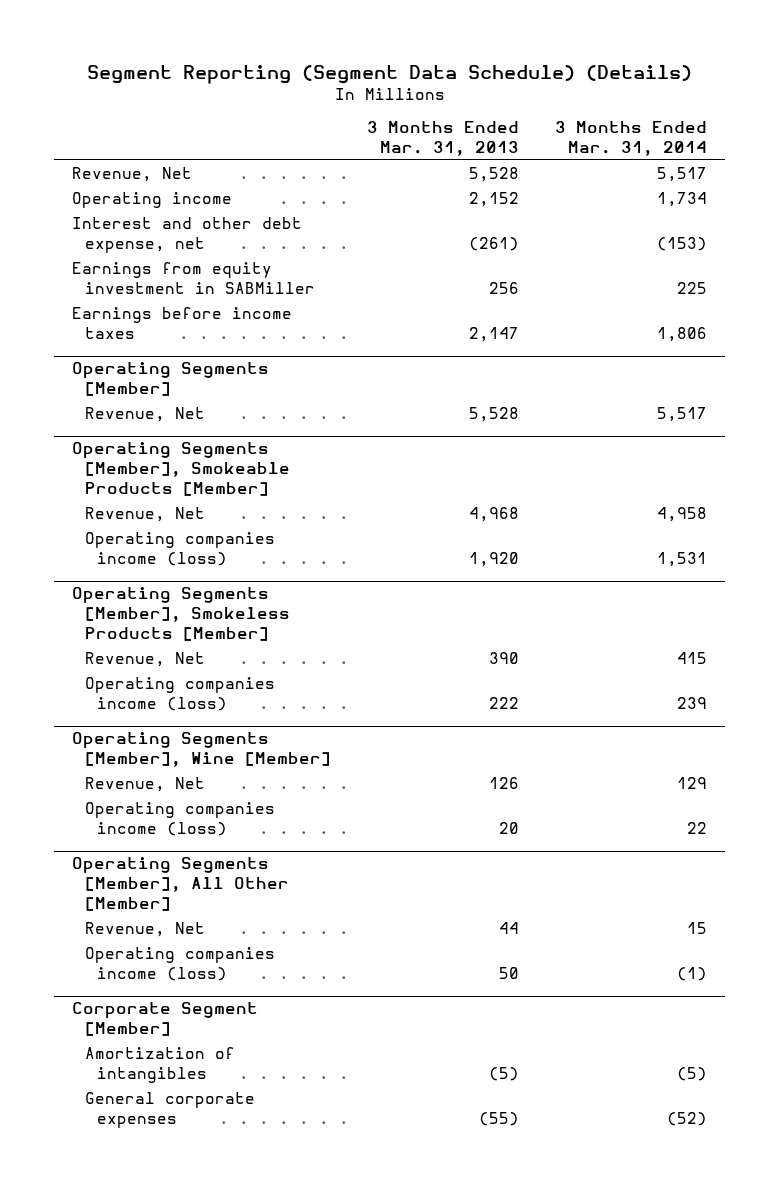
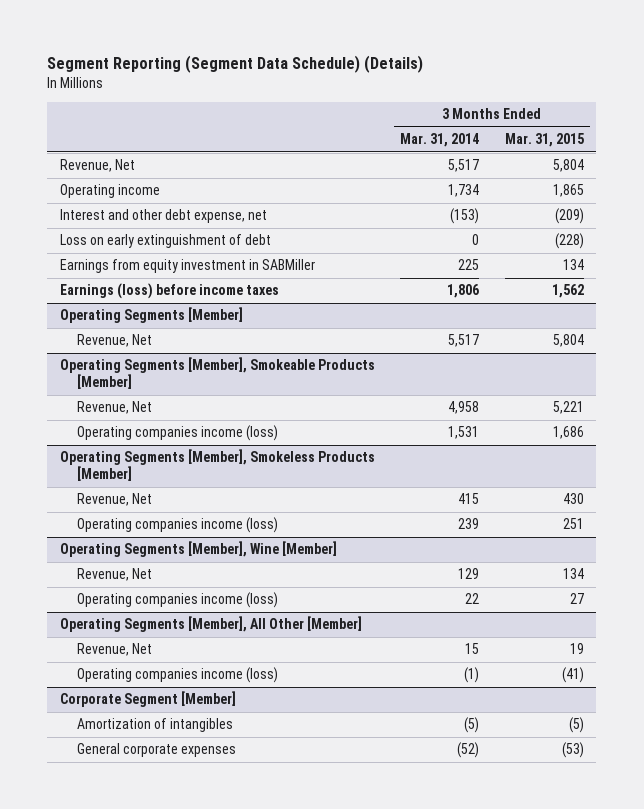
- | 3 Months Ended Mar. 31, 2013 | 3 Months Ended Mar. 31, 2014
+ | 3 Months Ended Mar. 31, 2014 | 3 Months Ended Mar. 31, 2015
+ Loss on early extinguishment of debt | 0 | (228)
- Earnings before income taxes | 2,147 | 1,806
+ Earnings (loss) before income taxes | 1,806 | 1,562

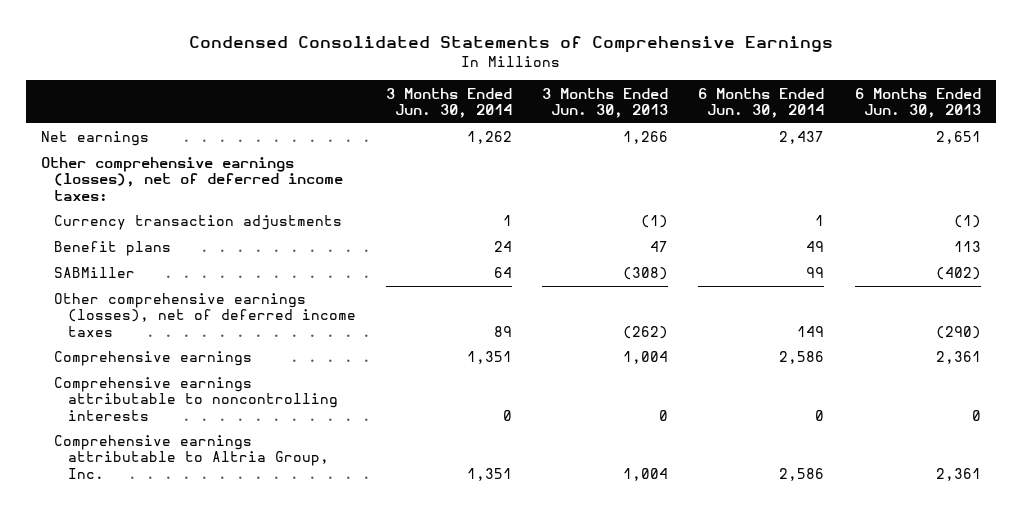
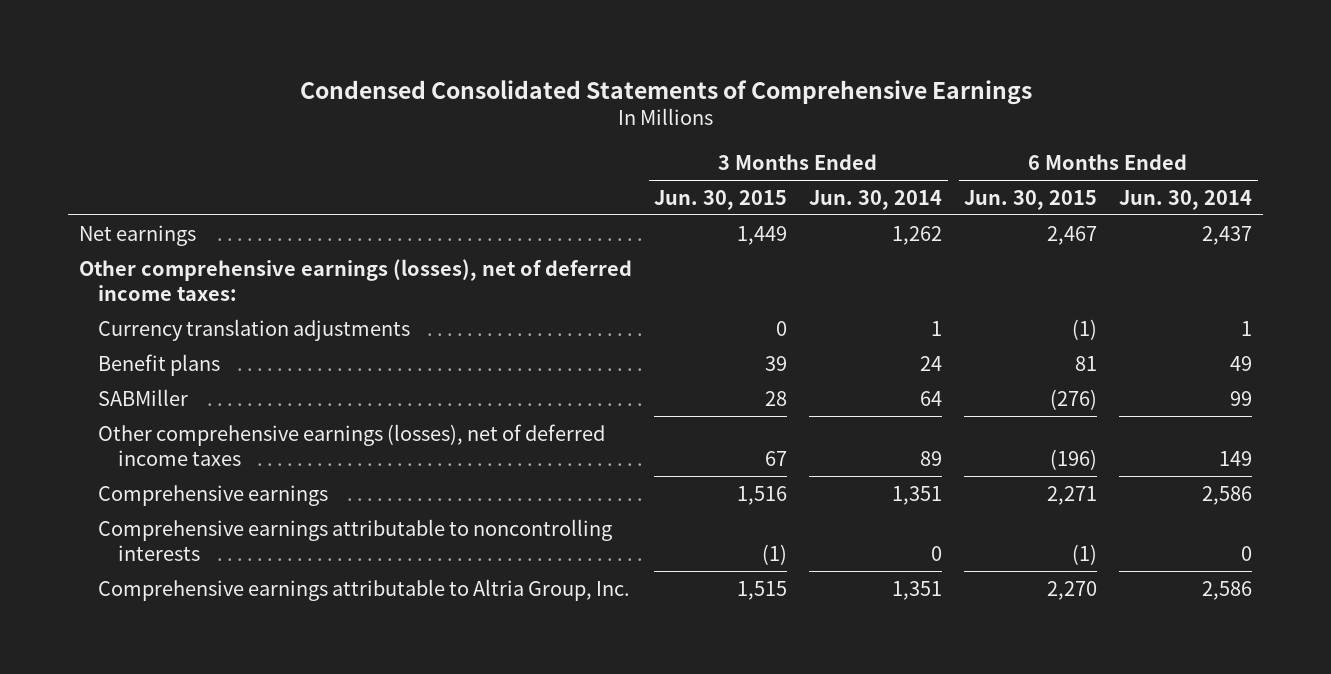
- | 3 Months Ended Jun. 30, 2014 | 3 Months Ended Jun. 30, 2013 | 6 Months Ended Jun. 30, 2014 | 6 Months Ended Jun. 30, 2013
+ | 3 Months Ended Jun. 30, 2015 | 3 Months Ended Jun. 30, 2014 | 6 Months Ended Jun. 30, 2015 | 6 Months Ended Jun. 30, 2014
- Currency transaction adjustments | 1 | (1) | 1 | (1)
+ Currency translation adjustments | 0 | 1 | (1) | 1

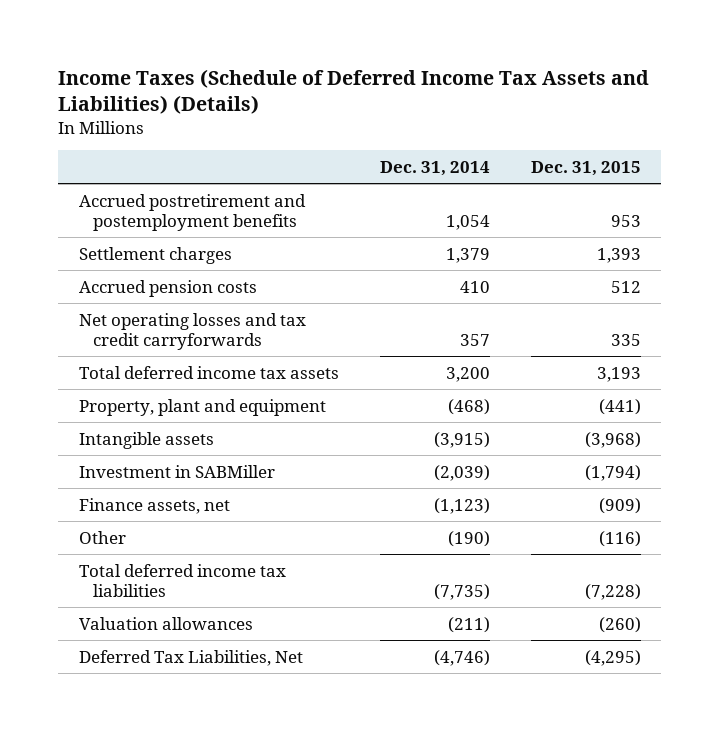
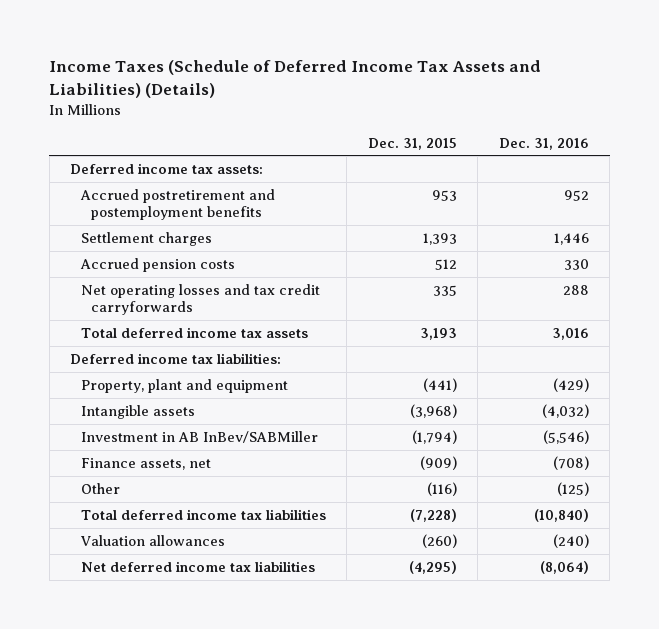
- | Dec. 31, 2014 | Dec. 31, 2015
+ | Dec. 31, 2015 | Dec. 31, 2016
+ Deferred income tax assets:
+ Deferred income tax liabilities:
- Investment in SABMiller | (2,039) | (1,794)
+ Investment in AB InBev/SABMiller | (1,794) | (5,546)
- Deferred Tax Liabilities, Net | (4,746) | (4,295)
+ Net deferred income tax liabilities | (4,295) | (8,064)

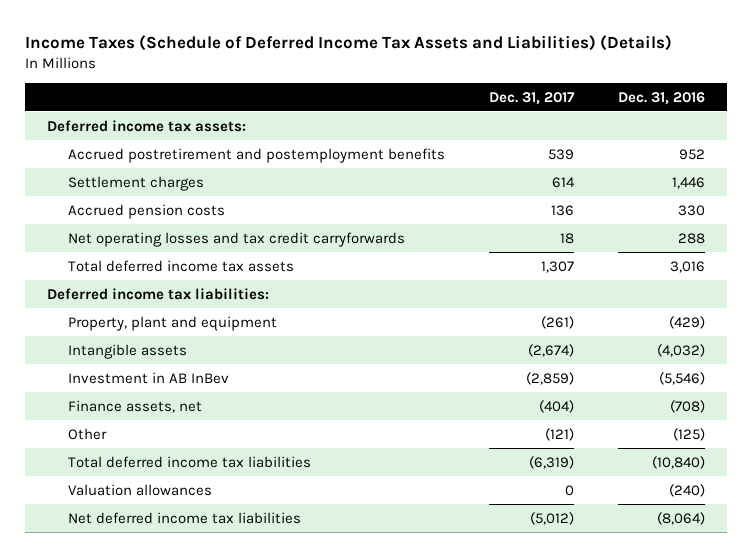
- | Dec. 31, 2015 | Dec. 31, 2016
+ | Dec. 31, 2017 | Dec. 31, 2016
- Investment in AB InBev/SABMiller | (1,794) | (5,546)
+ Investment in AB InBev | (2,859) | (5,546)

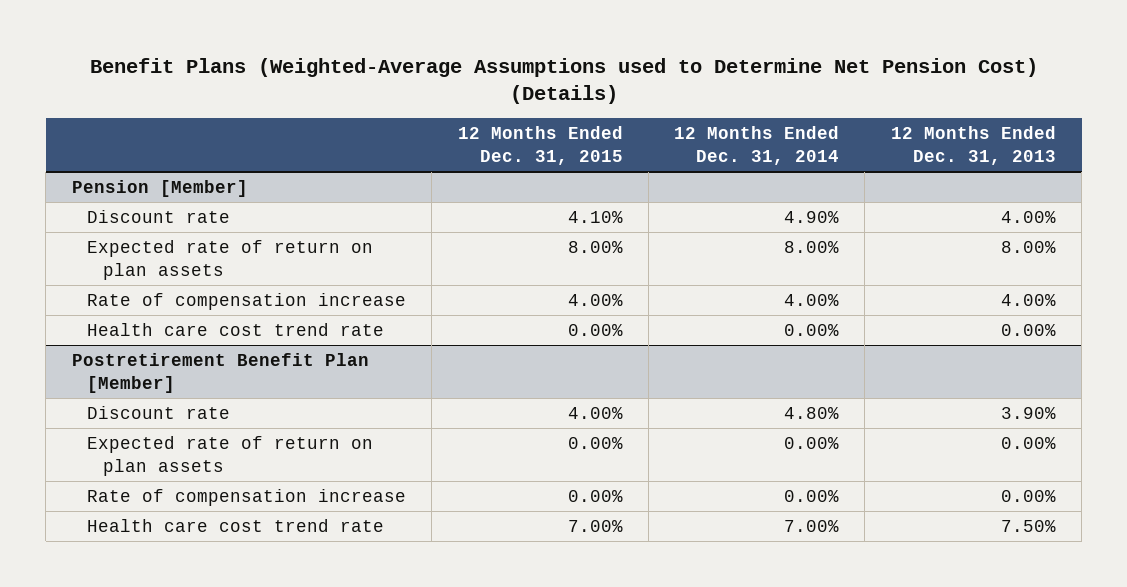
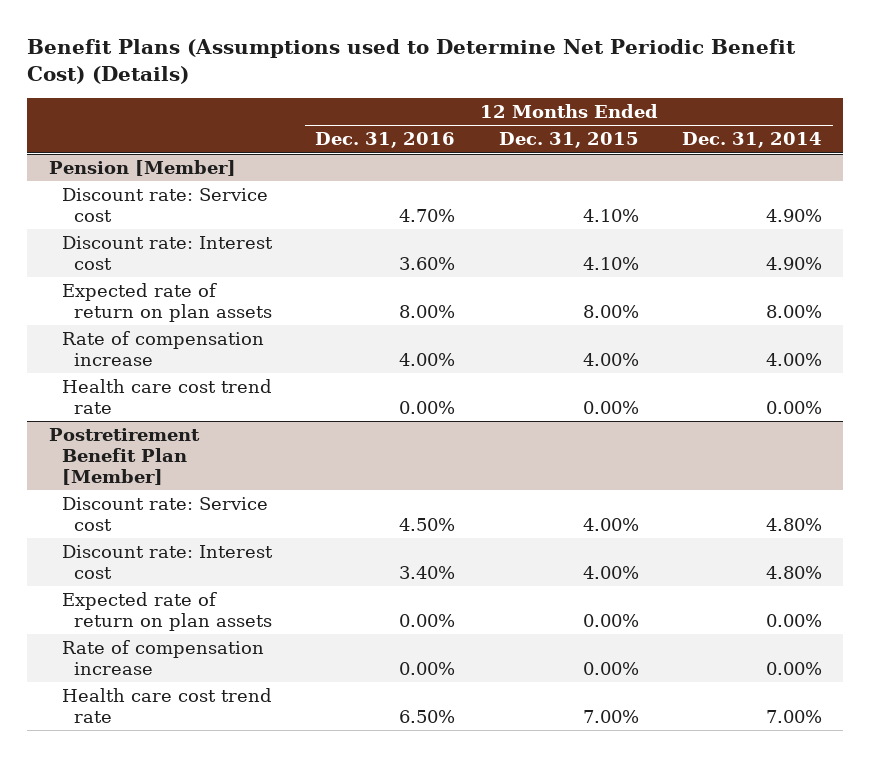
- Benefit Plans (Weighted-Average Assumptions used to Determine Net Pension Cost) (Details)
+ Benefit Plans (Assumptions used to Determine Net Periodic Benefit Cost) (Details)
- | 12 Months Ended Dec. 31, 2015 | 12 Months Ended Dec. 31, 2014 | 12 Months Ended Dec. 31, 2013
+ | 12 Months Ended Dec. 31, 2016 | 12 Months Ended Dec. 31, 2015 | 12 Months Ended Dec. 31, 2014
@ Pension [Member]
- Discount rate | 4.10% | 4.90% | 4.00%
+ Discount rate: Service cost | 4.70% | 4.10% | 4.90%
+ Discount rate: Interest cost | 3.60% | 4.10% | 4.90%
@ Postretirement Benefit Plan [Member]
- Discount rate | 4.00% | 4.80% | 3.90%
+ Discount rate: Service cost | 4.50% | 4.00% | 4.80%
+ Discount rate: Interest cost | 3.40% | 4.00% | 4.80%

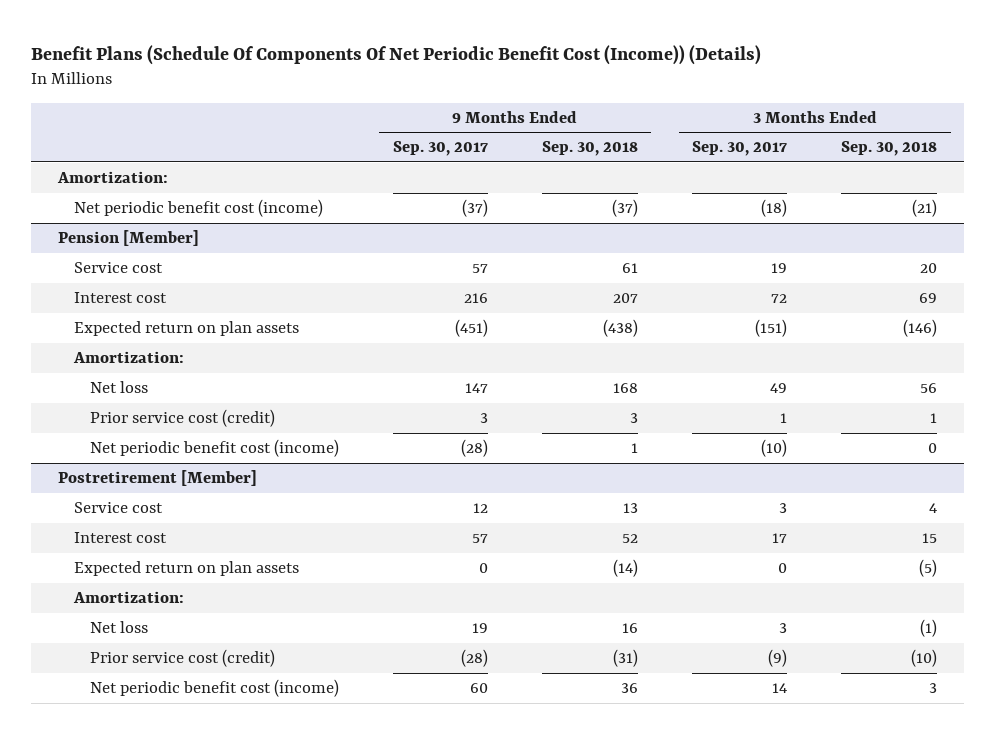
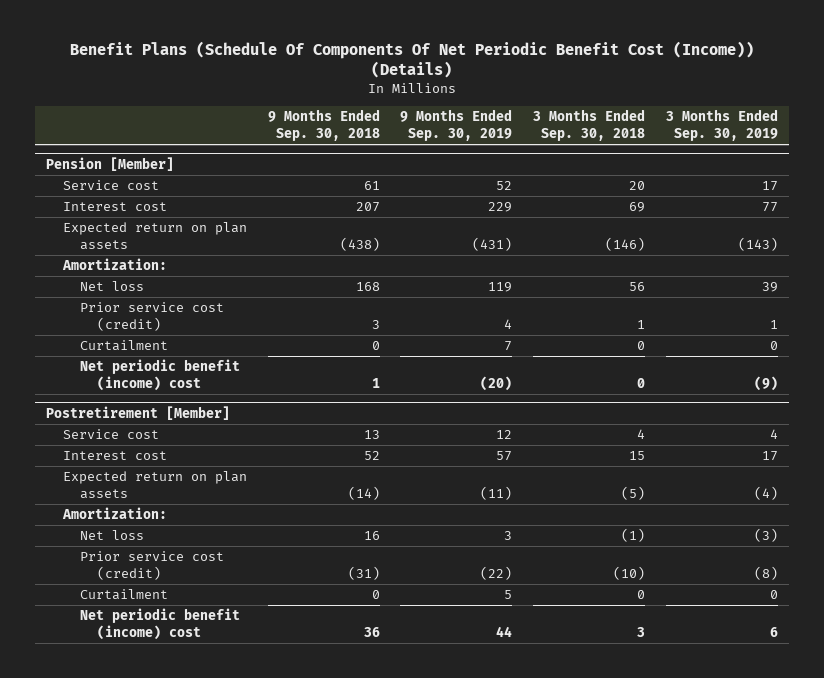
- | 9 Months Ended Sep. 30, 2017 | 9 Months Ended Sep. 30, 2018 | 3 Months Ended Sep. 30, 2017 | 3 Months Ended Sep. 30, 2018
+ | 9 Months Ended Sep. 30, 2018 | 9 Months Ended Sep. 30, 2019 | 3 Months Ended Sep. 30, 2018 | 3 Months Ended Sep. 30, 2019
- Amortization:
- Net periodic benefit cost (income) | (37) | (37) | (18) | (21)
@ Pension [Member]
- Net periodic benefit cost (income) | (28) | 1 | (10) | 0
+ Curtailment | 0 | 7 | 0 | 0
+ Net periodic benefit (income) cost | 1 | (20) | 0 | (9)
@ Postretirement [Member]
- Net periodic benefit cost (income) | 60 | 36 | 14 | 3
+ Curtailment | 0 | 5 | 0 | 0
+ Net periodic benefit (income) cost | 36 | 44 | 3 | 6

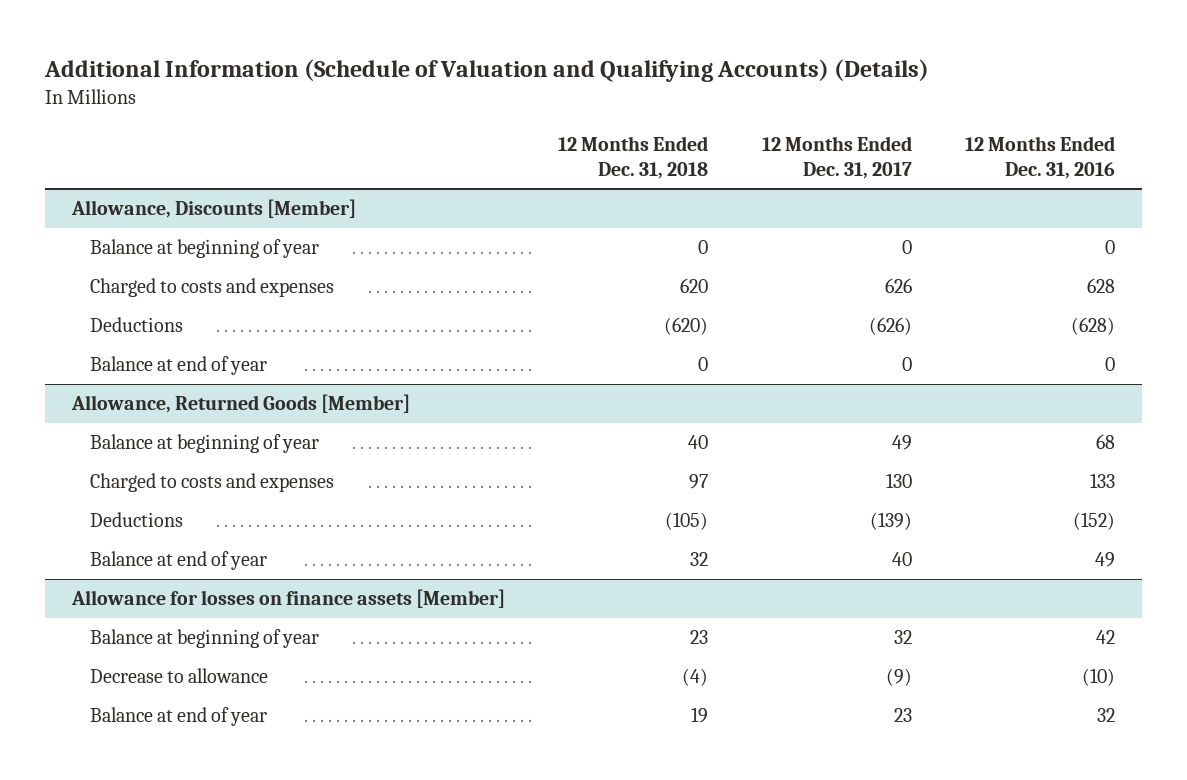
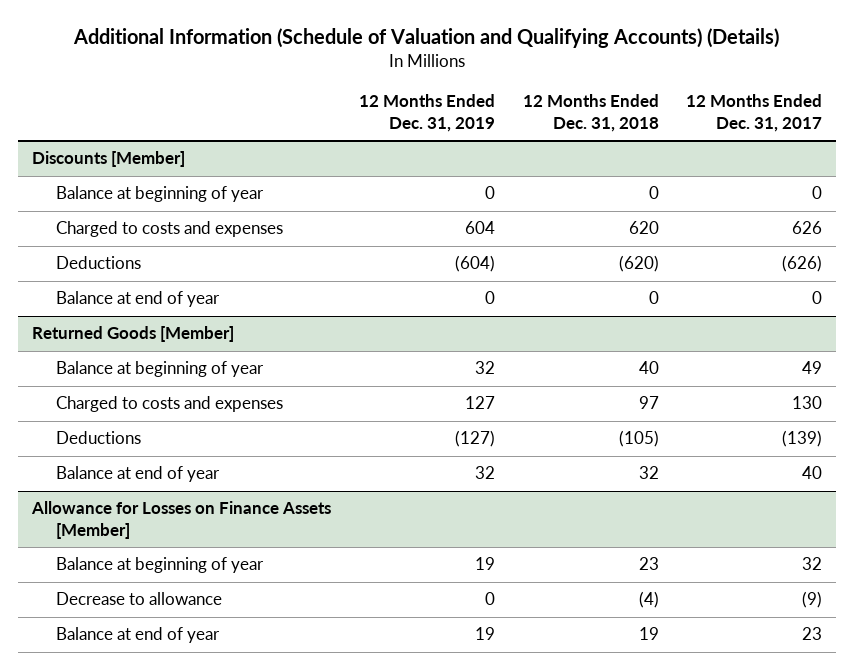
- | 12 Months Ended Dec. 31, 2018 | 12 Months Ended Dec. 31, 2017 | 12 Months Ended Dec. 31, 2016
+ | 12 Months Ended Dec. 31, 2019 | 12 Months Ended Dec. 31, 2018 | 12 Months Ended Dec. 31, 2017
- Allowance, Discounts [Member]
+ Discounts [Member]
- Allowance, Returned Goods [Member]
+ Returned Goods [Member]
- Allowance for losses on finance assets [Member]
+ Allowance for Losses on Finance Assets [Member]

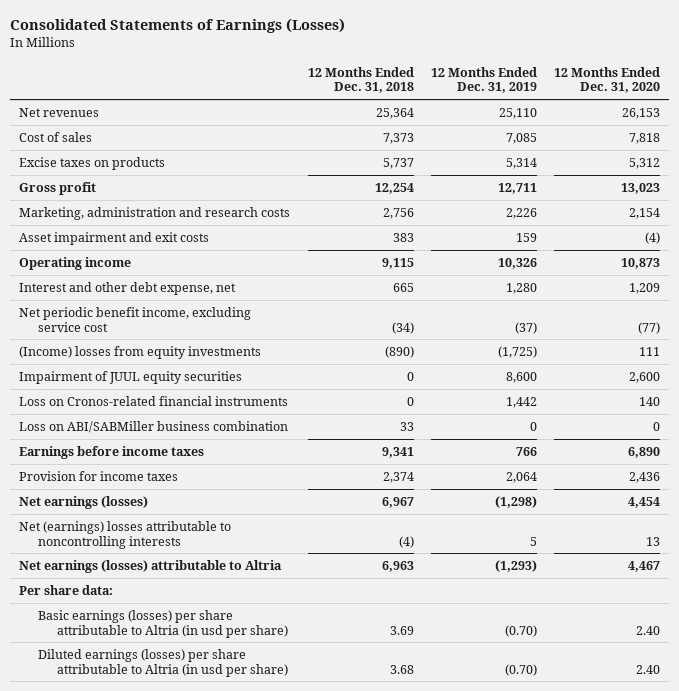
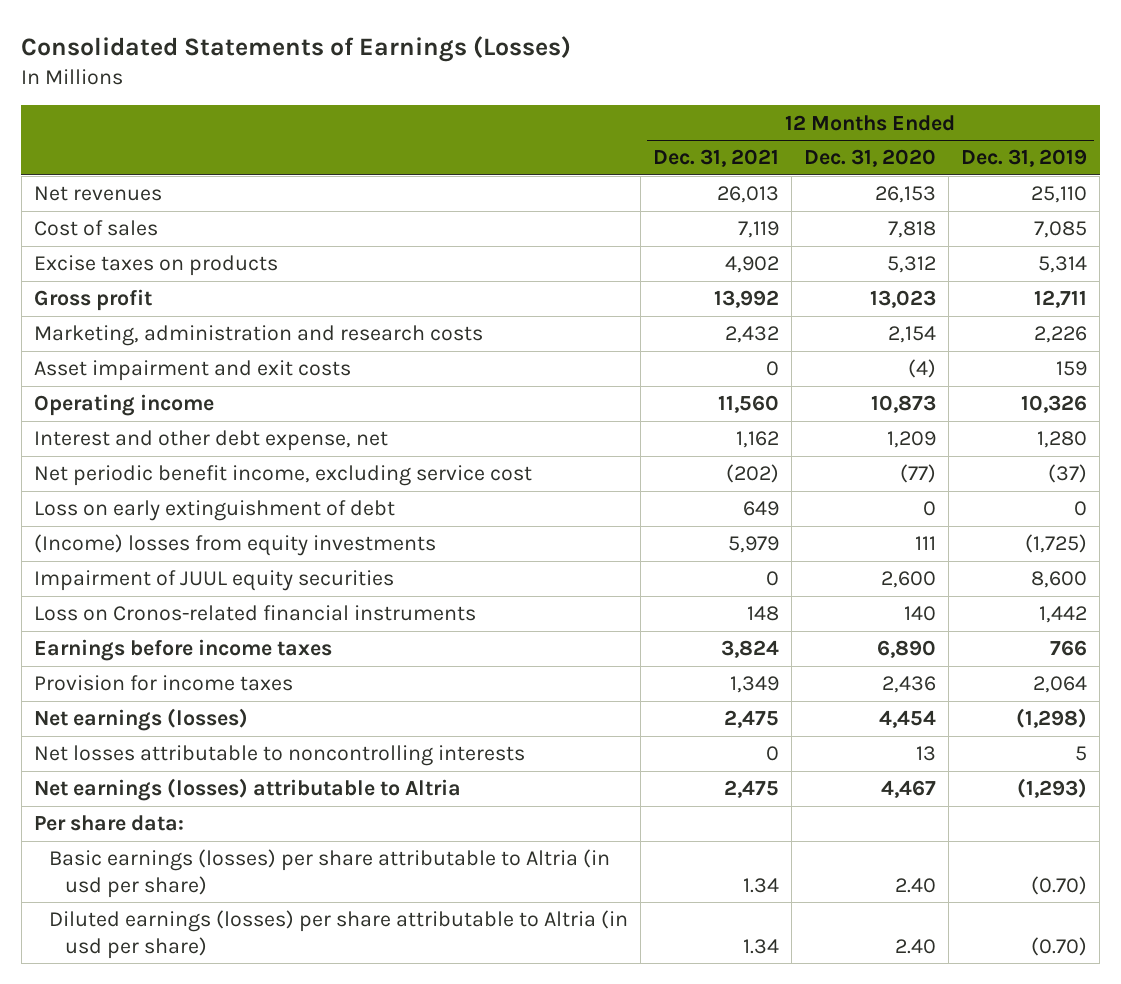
- | 12 Months Ended Dec. 31, 2018 | 12 Months Ended Dec. 31, 2019 | 12 Months Ended Dec. 31, 2020
+ | 12 Months Ended Dec. 31, 2021 | 12 Months Ended Dec. 31, 2020 | 12 Months Ended Dec. 31, 2019
+ Loss on early extinguishment of debt | 649 | 0 | 0
- Loss on ABI/SABMiller business combination | 33 | 0 | 0
- Net (earnings) losses attributable to noncontrolling interests | (4) | 5 | 13
+ Net losses attributable to noncontrolling interests | 0 | 13 | 5

